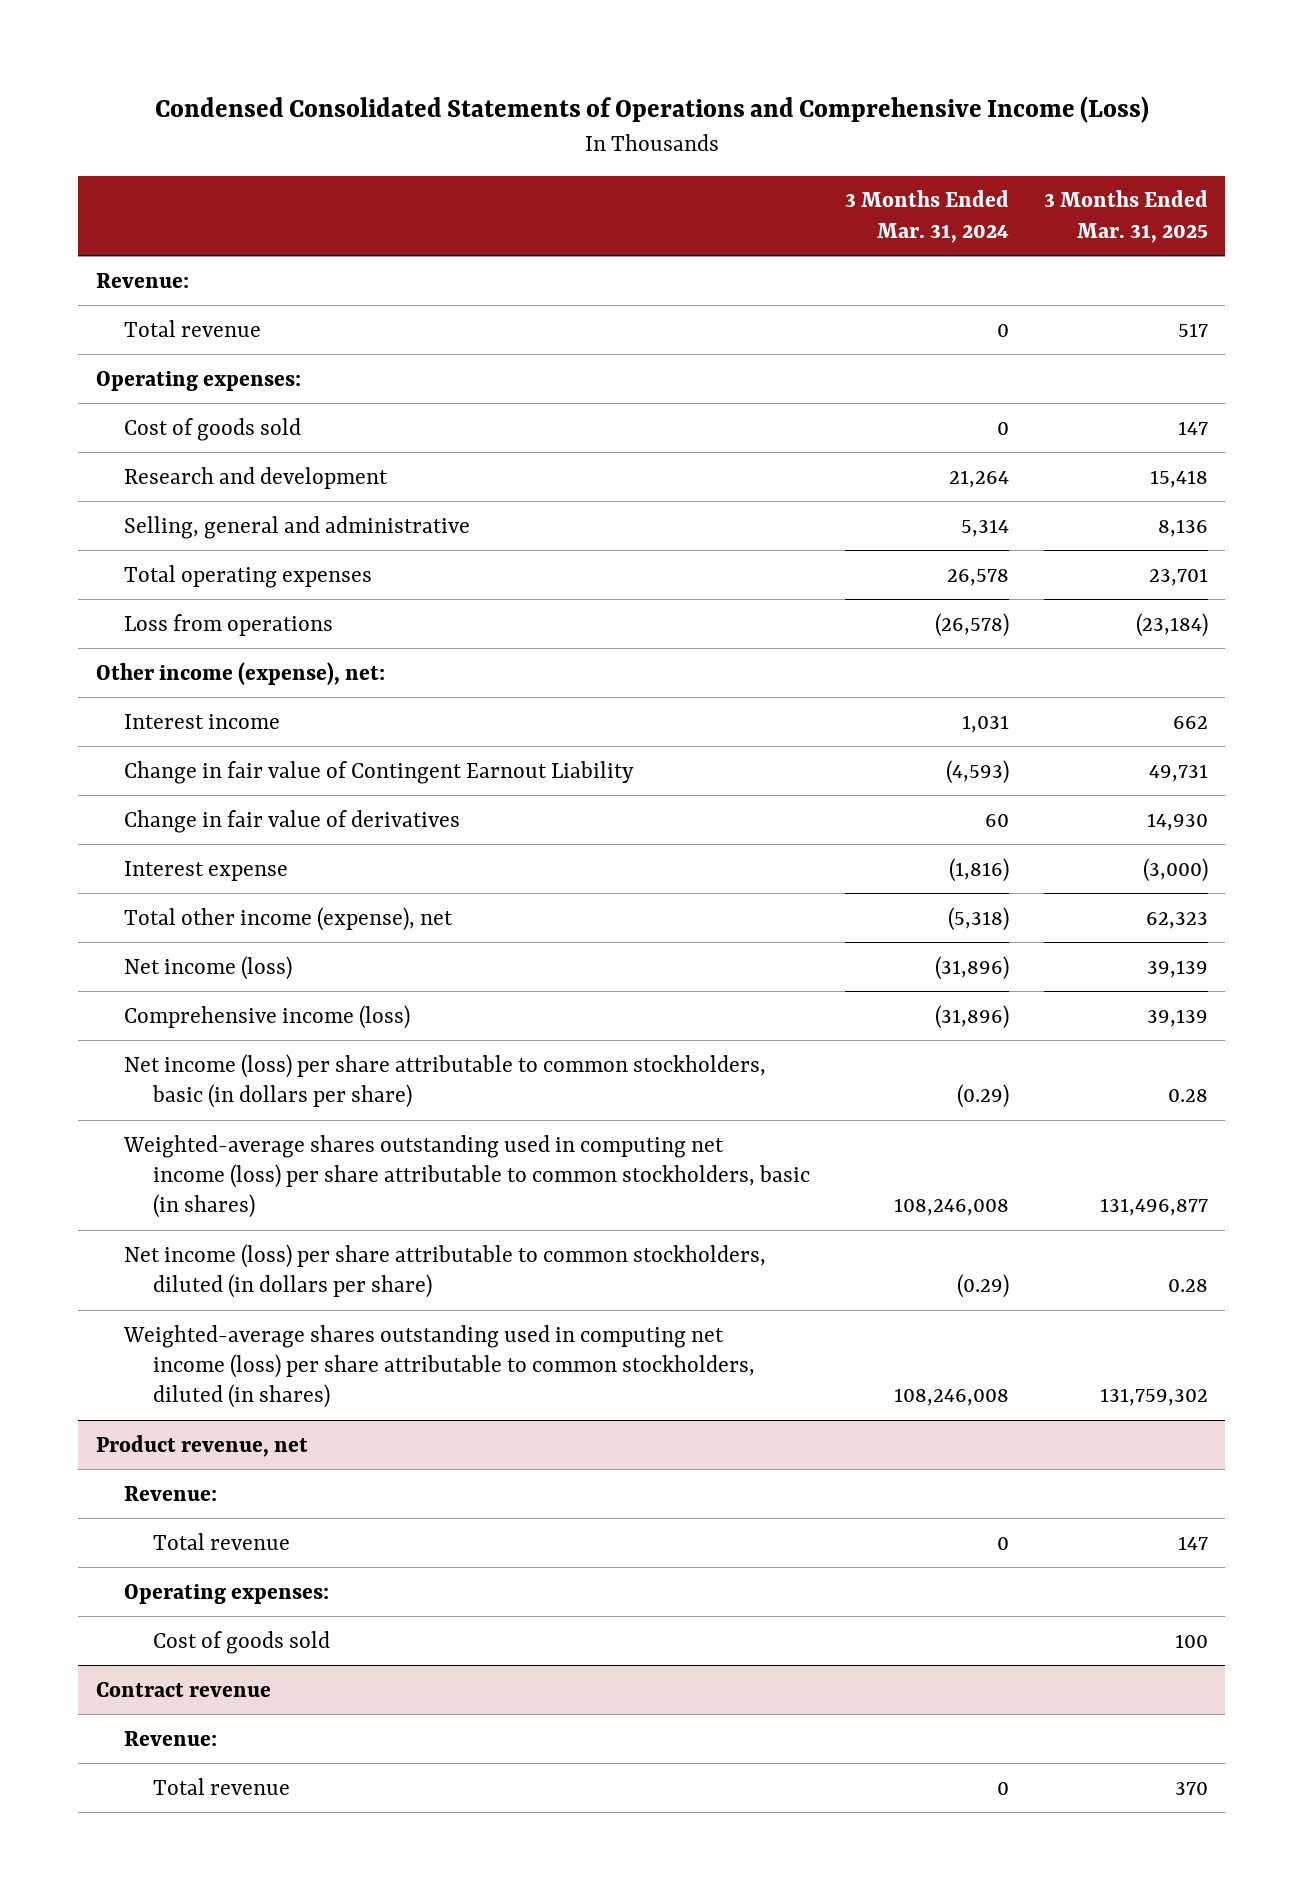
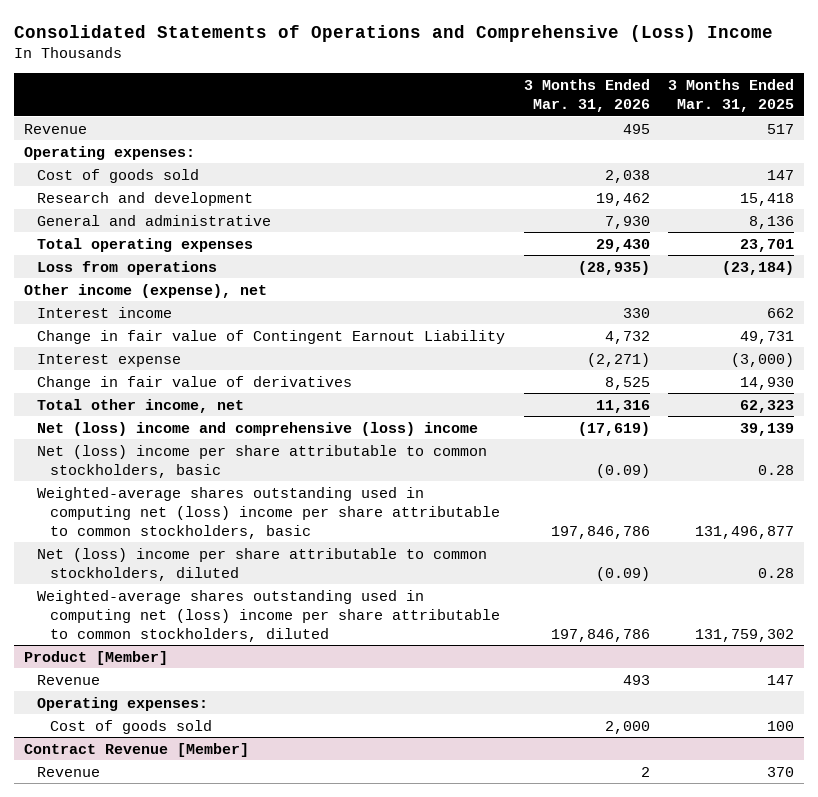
- Condensed Consolidated Statements of Operations and Comprehensive Income (Loss)
+ Consolidated Statements of Operations and Comprehensive (Loss) Income
- | 3 Months Ended Mar. 31, 2024 | 3 Months Ended Mar. 31, 2025
+ | 3 Months Ended Mar. 31, 2026 | 3 Months Ended Mar. 31, 2025
- Revenue:
- Total revenue | 0 | 517
+ Revenue | 495 | 517
- Selling, general and administrative | 5,314 | 8,136
+ General and administrative | 7,930 | 8,136
- Other income (expense), net:
+ Other income (expense), net
- Total other income (expense), net | (5,318) | 62,323
- Net income (loss) | (31,896) | 39,139
- Comprehensive income (loss) | (31,896) | 39,139
- Net income (loss) per share attributable to common stockholders, basic (in dollars per share) | (0.29) | 0.28
- Weighted-average shares outstanding used in computing net income (loss) per share attributable to common stockholders, basic (in shares) | 108,246,008 | 131,496,877
- Net income (loss) per share attributable to common stockholders, diluted (in dollars per share) | (0.29) | 0.28
- Weighted-average shares outstanding used in computing net income (loss) per share attributable to common stockholders, diluted (in shares) | 108,246,008 | 131,759,302
- Product revenue, net
- Revenue:
- Total revenue | 0 | 147
moved down: Change in fair value of derivatives | 8,525 | 14,930
+ Total other income, net | 11,316 | 62,323
+ Net (loss) income and comprehensive (loss) income | (17,619) | 39,139
+ Net (loss) income per share attributable to common stockholders, basic | (0.09) | 0.28
+ Weighted-average shares outstanding used in computing net (loss) income per share attributable to common stockholders, basic | 197,846,786 | 131,496,877
+ Net (loss) income per share attributable to common stockholders, diluted | (0.09) | 0.28
+ Weighted-average shares outstanding used in computing net (loss) income per share attributable to common stockholders, diluted | 197,846,786 | 131,759,302
+ Product [Member]
+ Revenue | 493 | 147
- Contract revenue
- Revenue:
- Total revenue | 0 | 370
+ Contract Revenue [Member]
+ Revenue | 2 | 370

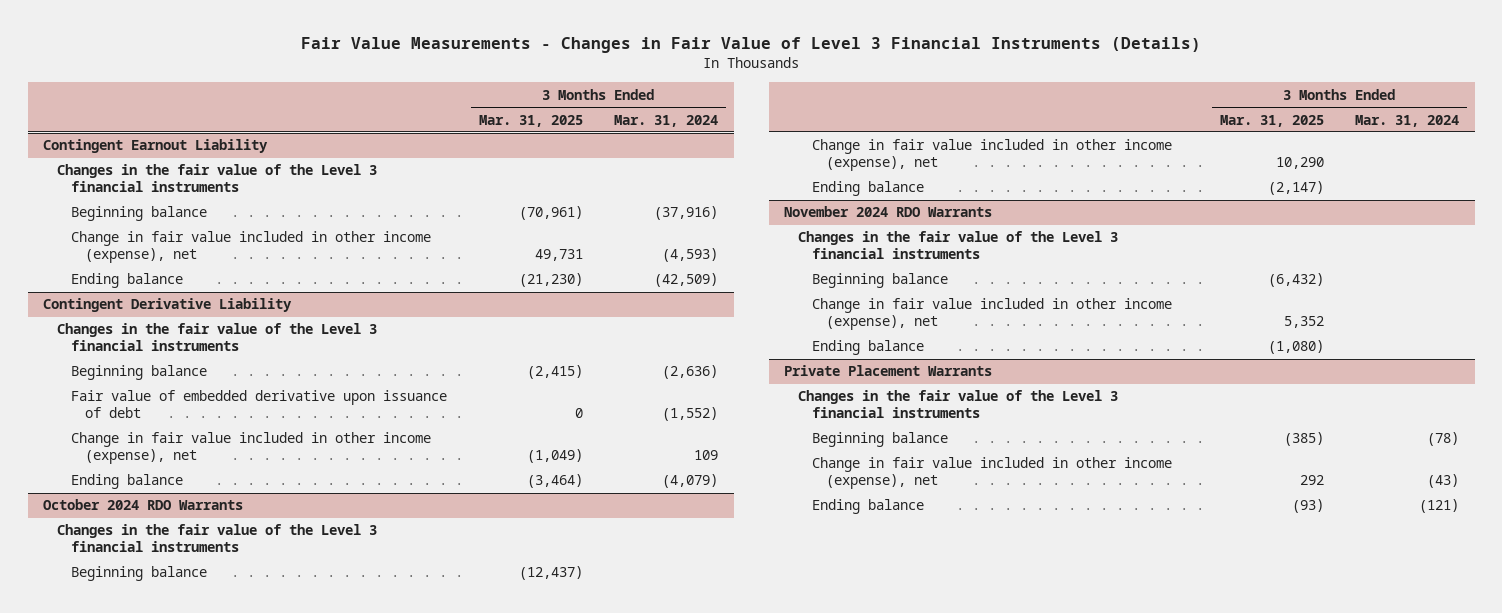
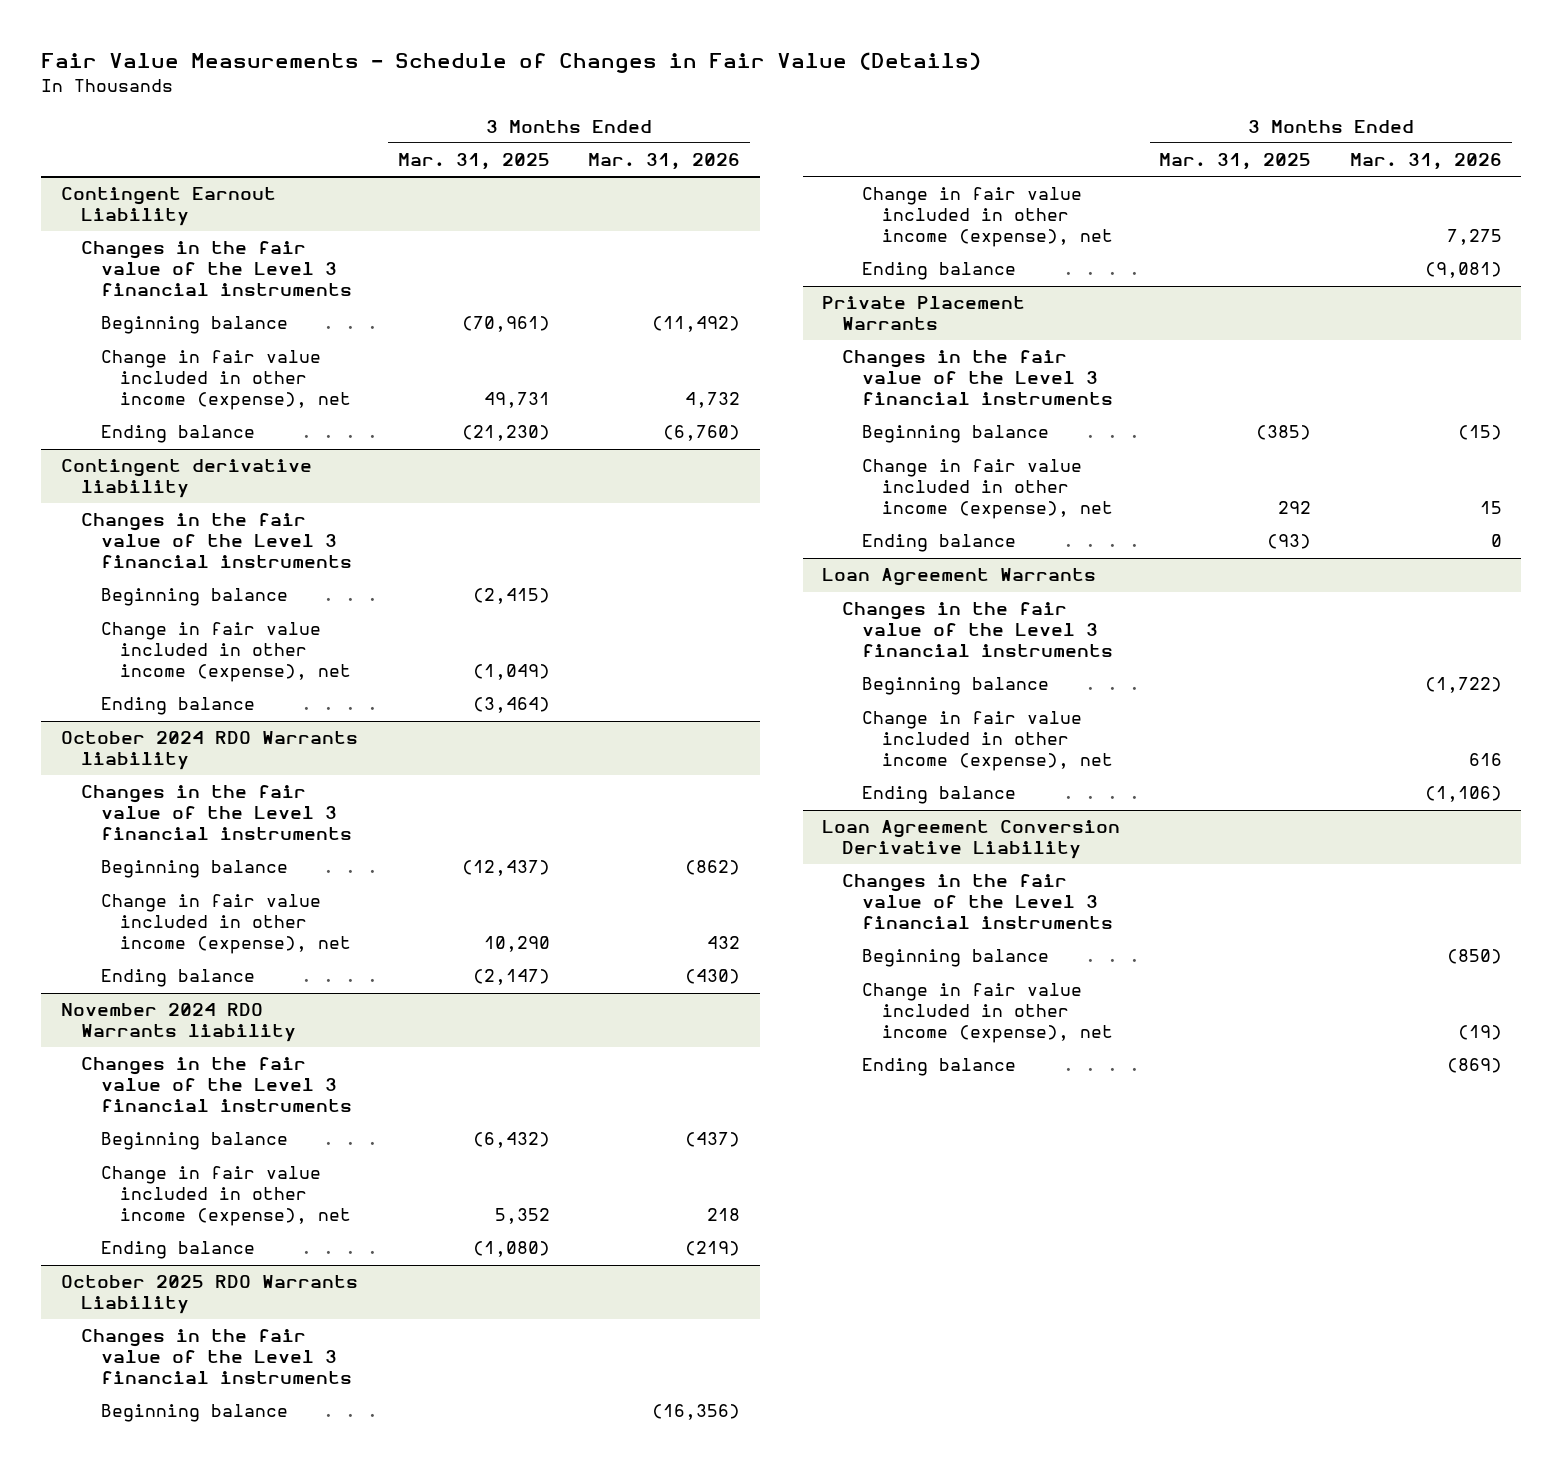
- Fair Value Measurements - Changes in Fair Value of Level 3 Financial Instruments (Details)
+ Fair Value Measurements - Schedule of Changes in Fair Value (Details)
- | 3 Months Ended Mar. 31, 2025 | 3 Months Ended Mar. 31, 2024
+ | 3 Months Ended Mar. 31, 2025 | 3 Months Ended Mar. 31, 2026
- Contingent Derivative Liability
+ Contingent derivative liability
- Fair value of embedded derivative upon issuance of debt | 0 | (1,552)
- October 2024 RDO Warrants
+ October 2024 RDO Warrants liability
- November 2024 RDO Warrants
+ November 2024 RDO Warrants liability
+ October 2025 RDO Warrants Liability
+ Changes in the fair value of the Level 3 financial instruments
+ Beginning balance | | (16,356)
+ Change in fair value included in other income (expense), net | | 7,275
+ Ending balance | | (9,081)
+ Loan Agreement Warrants
+ Changes in the fair value of the Level 3 financial instruments
+ Beginning balance | | (1,722)
+ Change in fair value included in other income (expense), net | | 616
+ Ending balance | | (1,106)
+ Loan Agreement Conversion Derivative Liability
+ Changes in the fair value of the Level 3 financial instruments
+ Beginning balance | | (850)
+ Change in fair value included in other income (expense), net | | (19)
+ Ending balance | | (869)

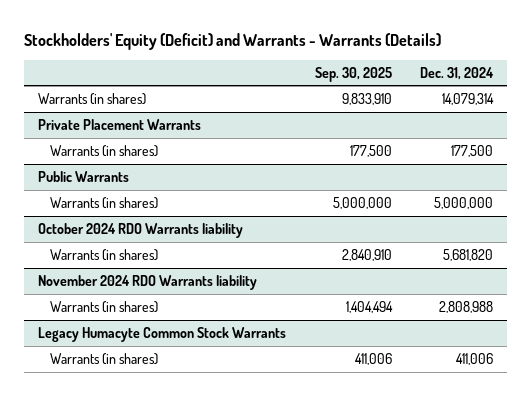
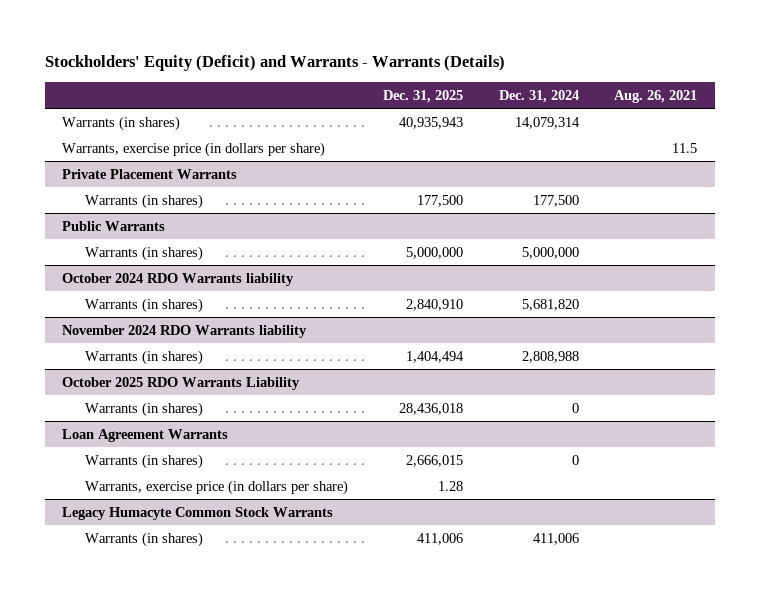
- | Sep. 30, 2025 | Dec. 31, 2024
+ | Dec. 31, 2025 | Dec. 31, 2024 | Aug. 26, 2021
+ Warrants, exercise price (in dollars per share) | | | 11.5
+ October 2025 RDO Warrants Liability
+ Warrants (in shares) | 28,436,018 | 0 |
+ Loan Agreement Warrants
+ Warrants (in shares) | 2,666,015 | 0 |
+ Warrants, exercise price (in dollars per share) | 1.28 | |

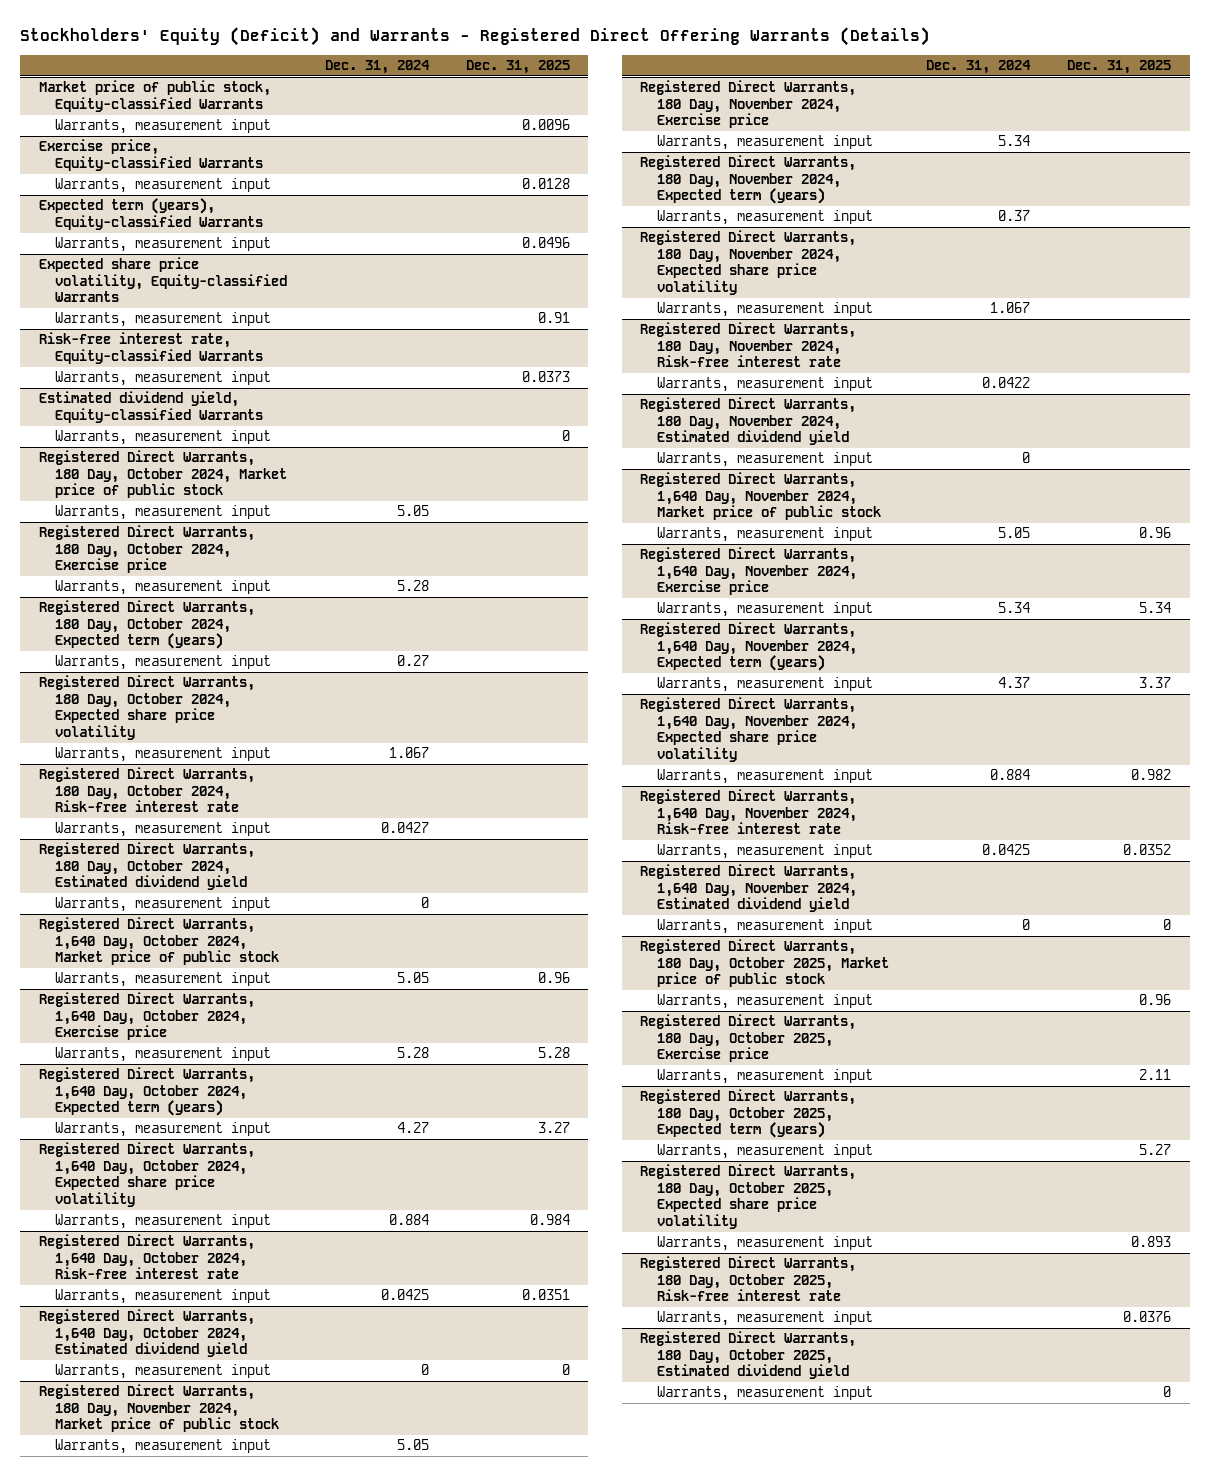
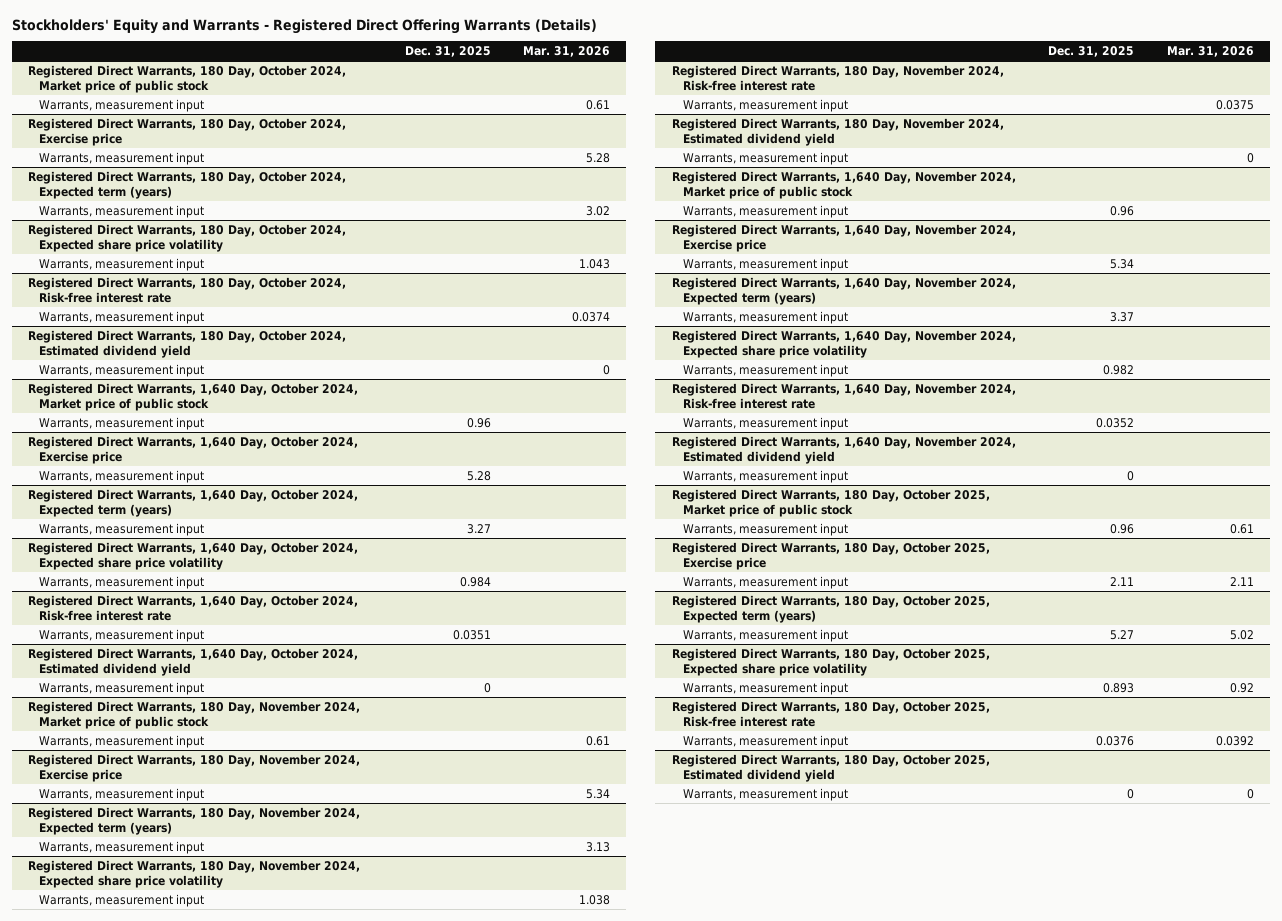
- Stockholders' Equity (Deficit) and Warrants - Registered Direct Offering Warrants (Details)
+ Stockholders' Equity and Warrants - Registered Direct Offering Warrants (Details)
- | Dec. 31, 2024 | Dec. 31, 2025
+ | Dec. 31, 2025 | Mar. 31, 2026
- Market price of public stock, Equity-classified Warrants
- Warrants, measurement input | | 0.0096
- Exercise price, Equity-classified Warrants
- Warrants, measurement input | | 0.0128
- Expected term (years), Equity-classified Warrants
- Warrants, measurement input | | 0.0496
- Expected share price volatility, Equity-classified Warrants
- Warrants, measurement input | | 0.91
- Risk-free interest rate, Equity-classified Warrants
- Warrants, measurement input | | 0.0373
- Estimated dividend yield, Equity-classified Warrants
- Warrants, measurement input | | 0

